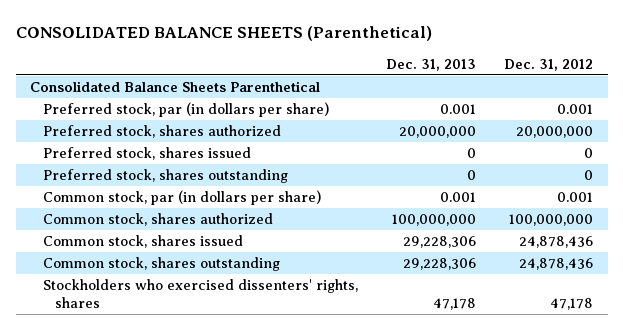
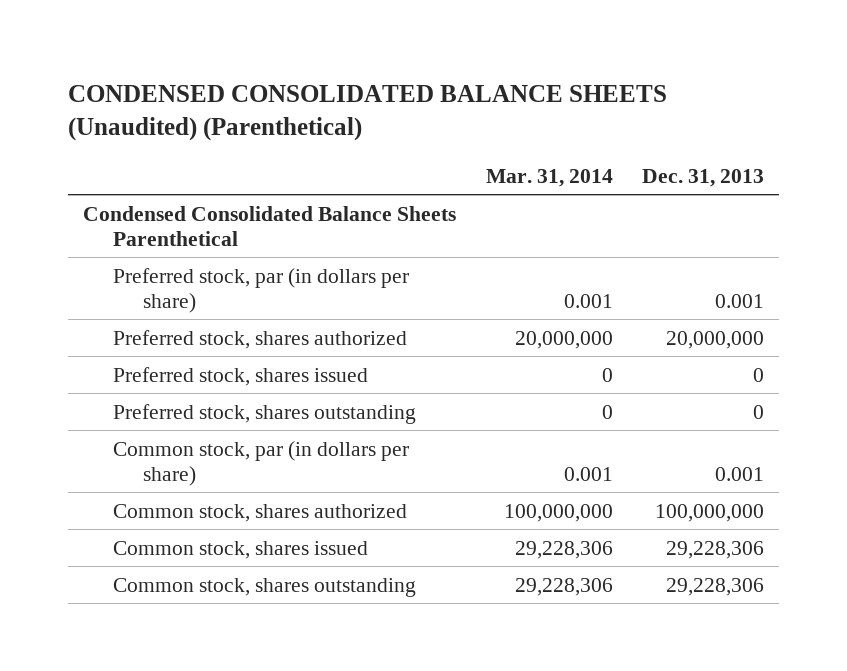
- CONSOLIDATED BALANCE SHEETS (Parenthetical)
+ CONDENSED CONSOLIDATED BALANCE SHEETS (Unaudited) (Parenthetical)
- | Dec. 31, 2013 | Dec. 31, 2012
+ | Mar. 31, 2014 | Dec. 31, 2013
- Consolidated Balance Sheets Parenthetical
+ Condensed Consolidated Balance Sheets Parenthetical
- Stockholders who exercised dissenters' rights, shares | 47,178 | 47,178

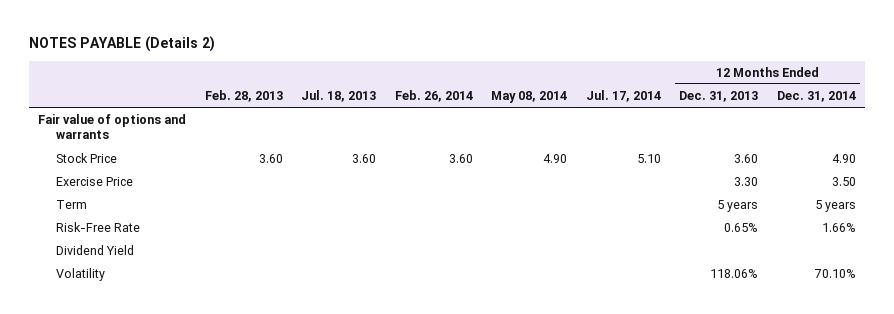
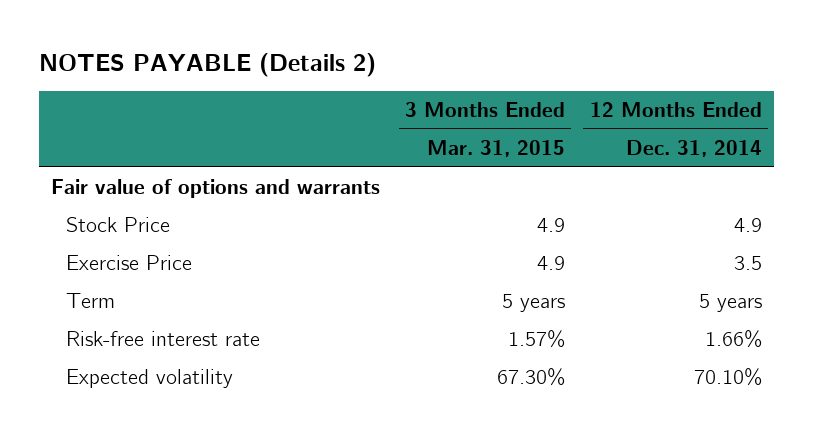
- | Feb. 28, 2013 | Jul. 18, 2013 | Feb. 26, 2014 | May 08, 2014 | Jul. 17, 2014 | 12 Months Ended Dec. 31, 2013 | 12 Months Ended Dec. 31, 2014
+ | 3 Months Ended Mar. 31, 2015 | 12 Months Ended Dec. 31, 2014
- Stock Price | 3.60 | 3.60 | 3.60 | 4.90 | 5.10 | 3.60 | 4.90
- Exercise Price | | | | | | 3.30 | 3.50
+ Stock Price | 4.9 | 4.9
+ Exercise Price | 4.9 | 3.5
- Risk-Free Rate | | | | | | 0.65% | 1.66%
- Dividend Yield
- Volatility | | | | | | 118.06% | 70.10%
+ Risk-free interest rate | 1.57% | 1.66%
+ Expected volatility | 67.30% | 70.10%

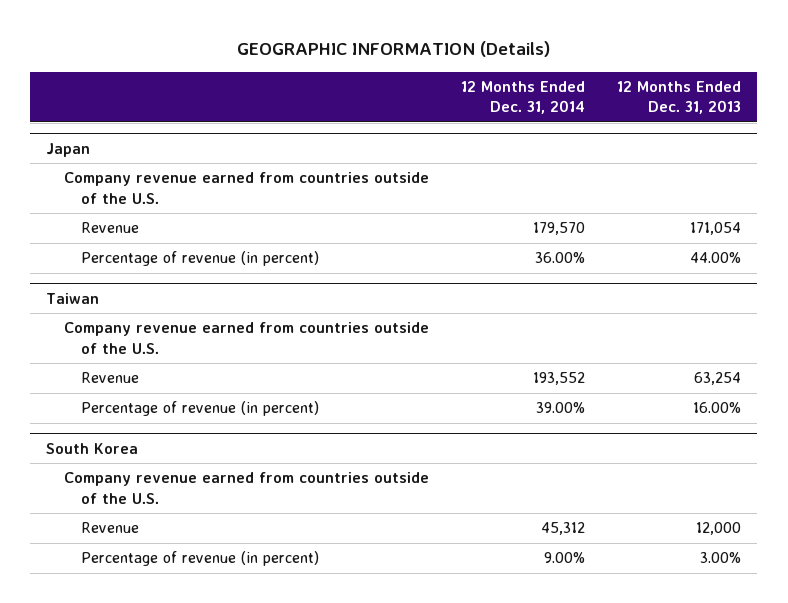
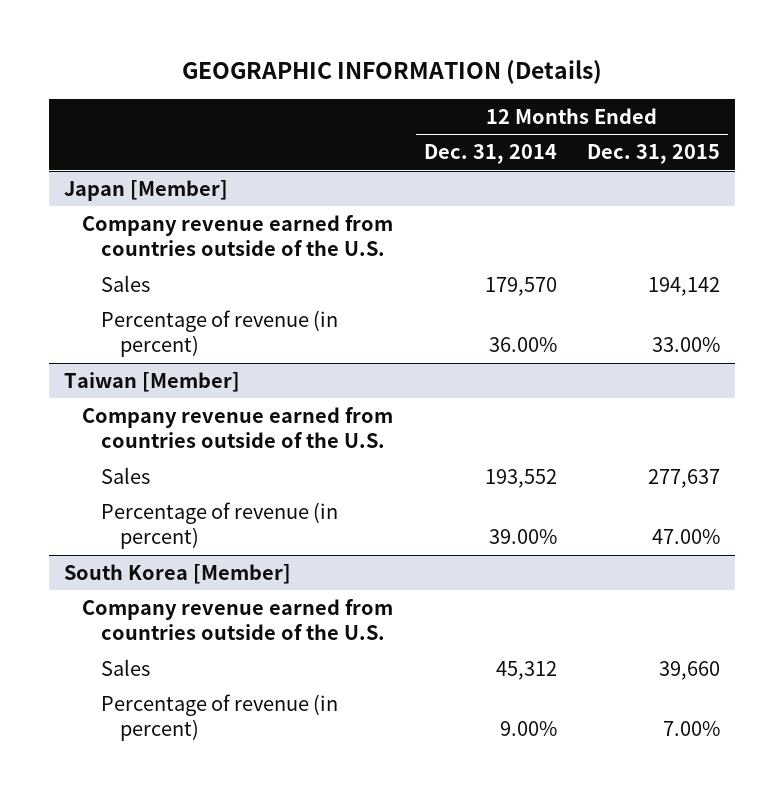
- | 12 Months Ended Dec. 31, 2014 | 12 Months Ended Dec. 31, 2013
+ | 12 Months Ended Dec. 31, 2014 | 12 Months Ended Dec. 31, 2015
- Japan
+ Japan [Member]
- Revenue | 179,570 | 171,054
+ Sales | 179,570 | 194,142
- Taiwan
+ Taiwan [Member]
- Revenue | 193,552 | 63,254
+ Sales | 193,552 | 277,637
- South Korea
+ South Korea [Member]
- Revenue | 45,312 | 12,000
+ Sales | 45,312 | 39,660

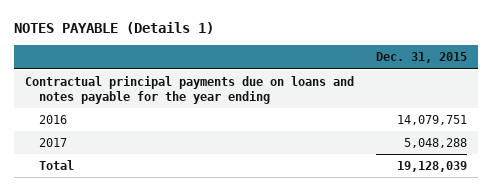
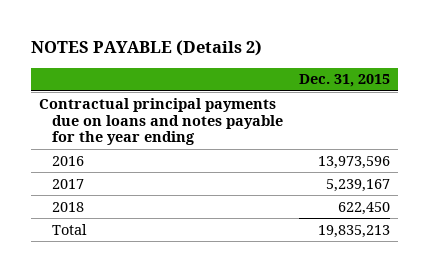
- NOTES PAYABLE (Details 1)
+ NOTES PAYABLE (Details 2)
- 2016 | 14,079,751
- 2017 | 5,048,288
- Total | 19,128,039
+ 2016 | 13,973,596
+ 2017 | 5,239,167
+ 2018 | 622,450
+ Total | 19,835,213

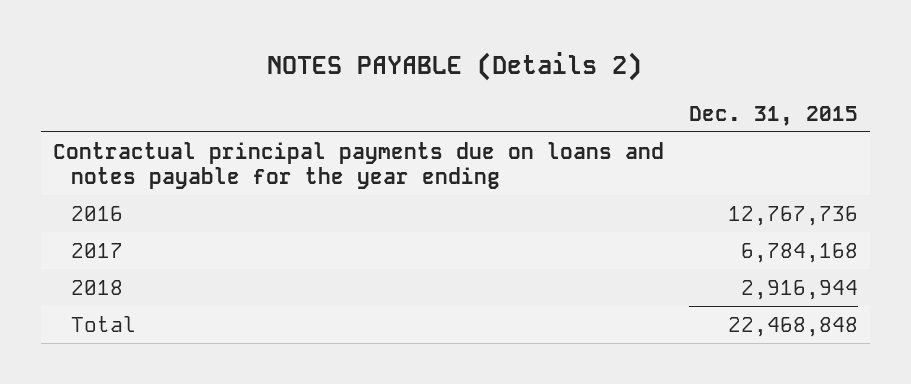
- 2016 | 13,973,596
- 2017 | 5,239,167
- 2018 | 622,450
- Total | 19,835,213
+ 2016 | 12,767,736
+ 2017 | 6,784,168
+ 2018 | 2,916,944
+ Total | 22,468,848

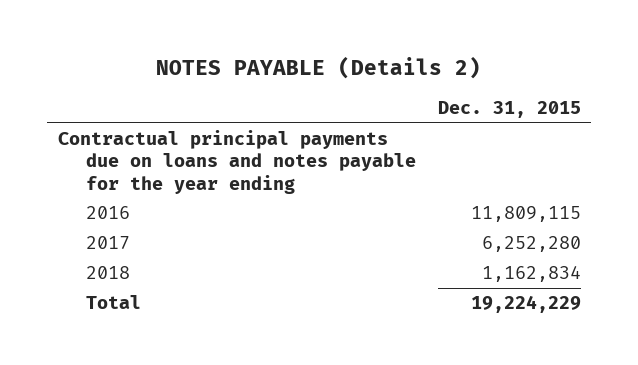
- 2016 | 12,767,736
- 2017 | 6,784,168
- 2018 | 2,916,944
- Total | 22,468,848
+ 2016 | 11,809,115
+ 2017 | 6,252,280
+ 2018 | 1,162,834
+ Total | 19,224,229

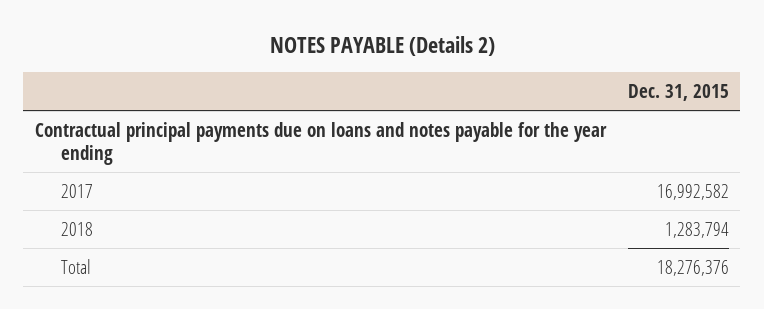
- 2016 | 11,809,115
- 2017 | 6,252,280
- 2018 | 1,162,834
- Total | 19,224,229
+ 2017 | 16,992,582
+ 2018 | 1,283,794
+ Total | 18,276,376

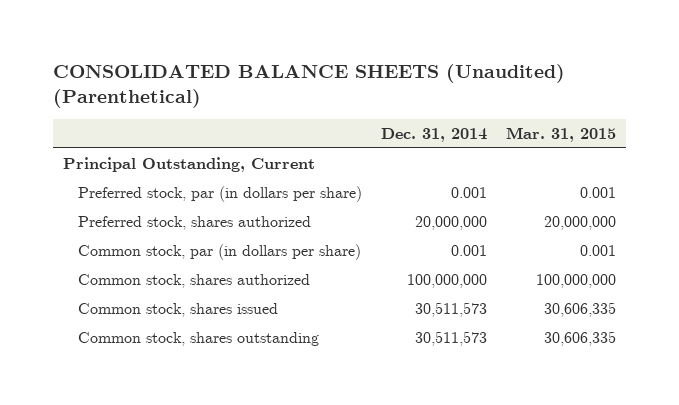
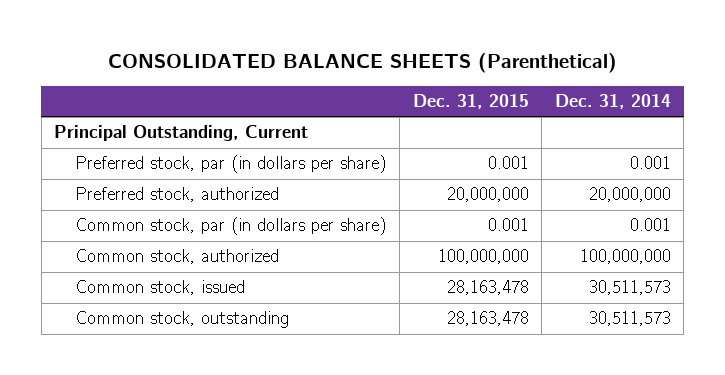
- CONSOLIDATED BALANCE SHEETS (Unaudited) (Parenthetical)
+ CONSOLIDATED BALANCE SHEETS (Parenthetical)
- | Dec. 31, 2014 | Mar. 31, 2015
+ | Dec. 31, 2015 | Dec. 31, 2014
- Preferred stock, shares authorized | 20,000,000 | 20,000,000
+ Preferred stock, authorized | 20,000,000 | 20,000,000
- Common stock, shares authorized | 100,000,000 | 100,000,000
- Common stock, shares issued | 30,511,573 | 30,606,335
- Common stock, shares outstanding | 30,511,573 | 30,606,335
+ Common stock, authorized | 100,000,000 | 100,000,000
+ Common stock, issued | 28,163,478 | 30,511,573
+ Common stock, outstanding | 28,163,478 | 30,511,573

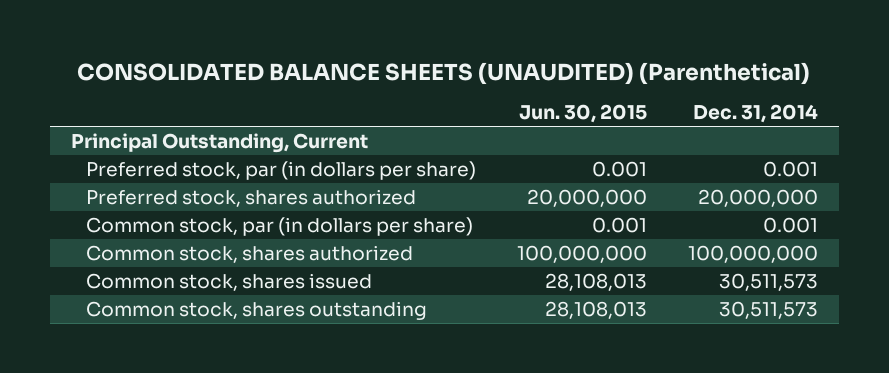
- CONSOLIDATED BALANCE SHEETS (Parenthetical)
+ CONSOLIDATED BALANCE SHEETS (UNAUDITED) (Parenthetical)
- | Dec. 31, 2015 | Dec. 31, 2014
+ | Jun. 30, 2015 | Dec. 31, 2014
- Preferred stock, authorized | 20,000,000 | 20,000,000
+ Preferred stock, shares authorized | 20,000,000 | 20,000,000
- Common stock, authorized | 100,000,000 | 100,000,000
- Common stock, issued | 28,163,478 | 30,511,573
- Common stock, outstanding | 28,163,478 | 30,511,573
+ Common stock, shares authorized | 100,000,000 | 100,000,000
+ Common stock, shares issued | 28,108,013 | 30,511,573
+ Common stock, shares outstanding | 28,108,013 | 30,511,573

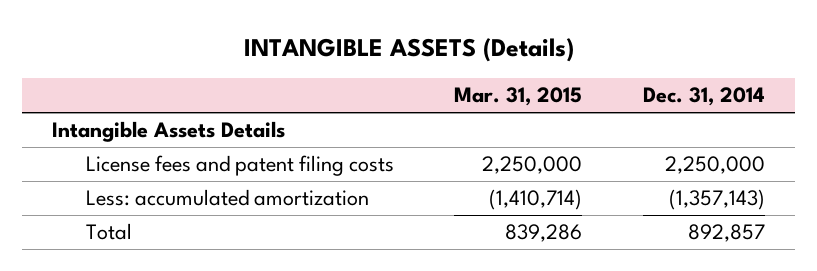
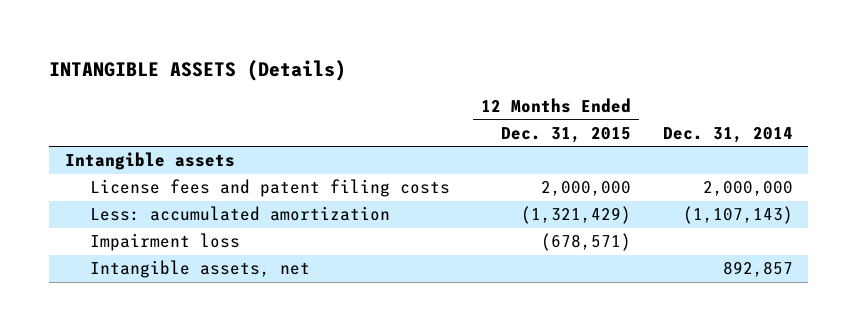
- | Mar. 31, 2015 | Dec. 31, 2014
+ | 12 Months Ended Dec. 31, 2015 | Dec. 31, 2014
- Intangible Assets Details
- License fees and patent filing costs | 2,250,000 | 2,250,000
- Less: accumulated amortization | (1,410,714) | (1,357,143)
- Total | 839,286 | 892,857
+ Intangible assets
+ License fees and patent filing costs | 2,000,000 | 2,000,000
+ Less: accumulated amortization | (1,321,429) | (1,107,143)
+ Impairment loss | (678,571) |
+ Intangible assets, net | | 892,857

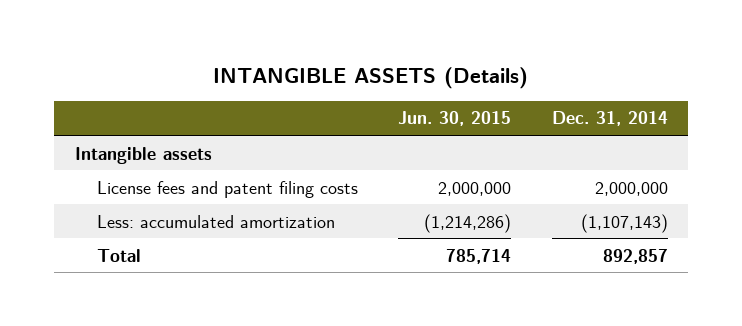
- | 12 Months Ended Dec. 31, 2015 | Dec. 31, 2014
+ | Jun. 30, 2015 | Dec. 31, 2014
- Impairment loss | (678,571) |
- Intangible assets, net | | 892,857
+ Total | 785,714 | 892,857

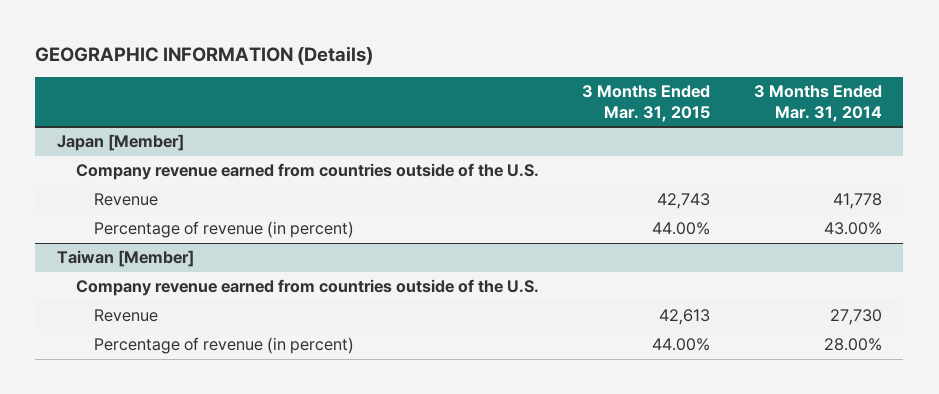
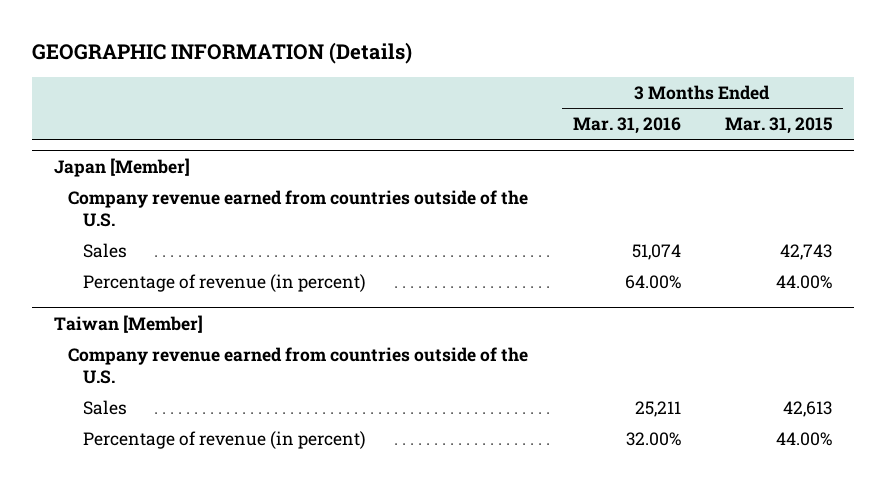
- | 3 Months Ended Mar. 31, 2015 | 3 Months Ended Mar. 31, 2014
+ | 3 Months Ended Mar. 31, 2016 | 3 Months Ended Mar. 31, 2015
@ Japan [Member]
- Revenue | 42,743 | 41,778
+ Sales | 51,074 | 42,743
@ Taiwan [Member]
- Revenue | 42,613 | 27,730
+ Sales | 25,211 | 42,613

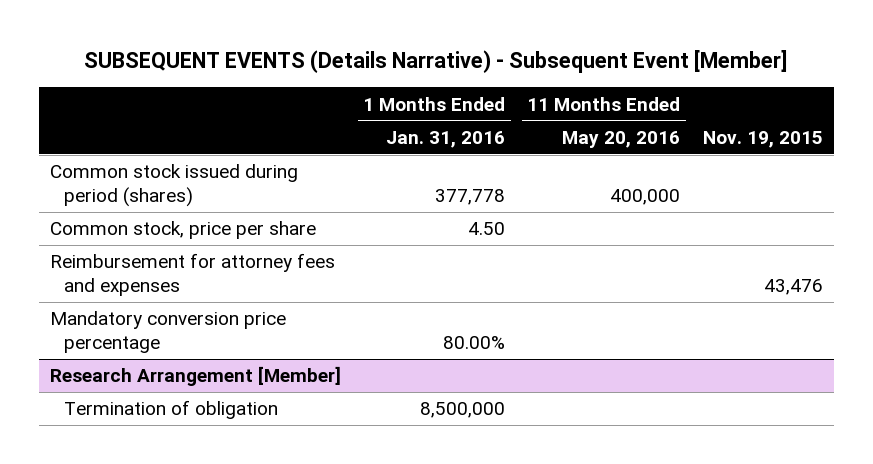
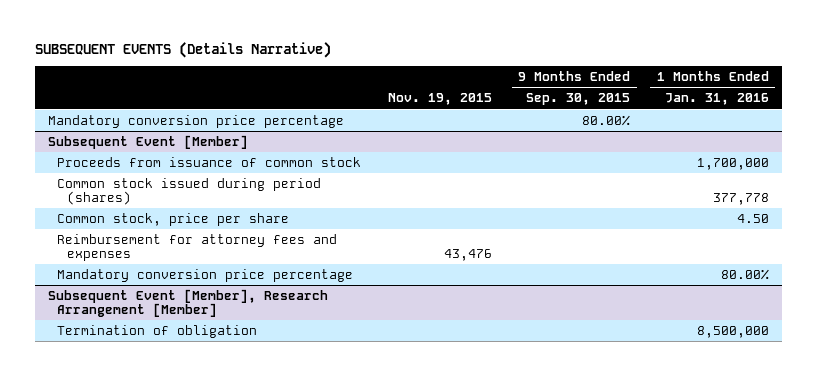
- SUBSEQUENT EVENTS (Details Narrative) - Subsequent Event [Member]
+ SUBSEQUENT EVENTS (Details Narrative)
- | 1 Months Ended Jan. 31, 2016 | 11 Months Ended May 20, 2016 | Nov. 19, 2015
+ | Nov. 19, 2015 | 9 Months Ended Sep. 30, 2015 | 1 Months Ended Jan. 31, 2016
+ Mandatory conversion price percentage | | 80.00% |
+ Subsequent Event [Member]
+ Proceeds from issuance of common stock | | | 1,700,000
- Research Arrangement [Member]
+ Subsequent Event [Member], Research Arrangement [Member]

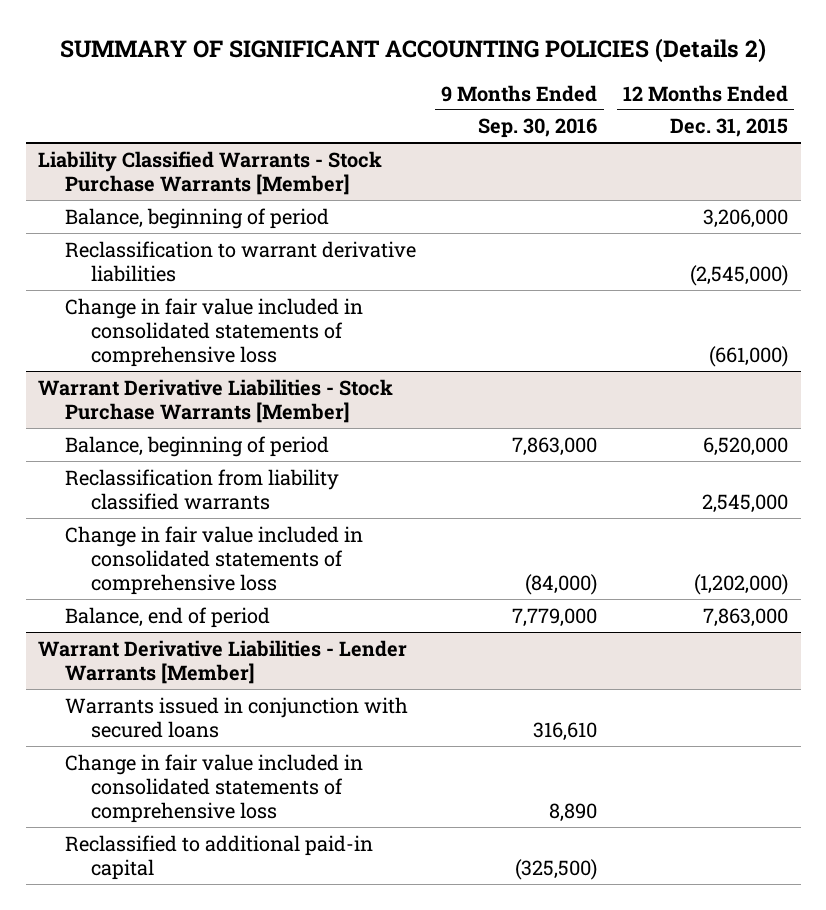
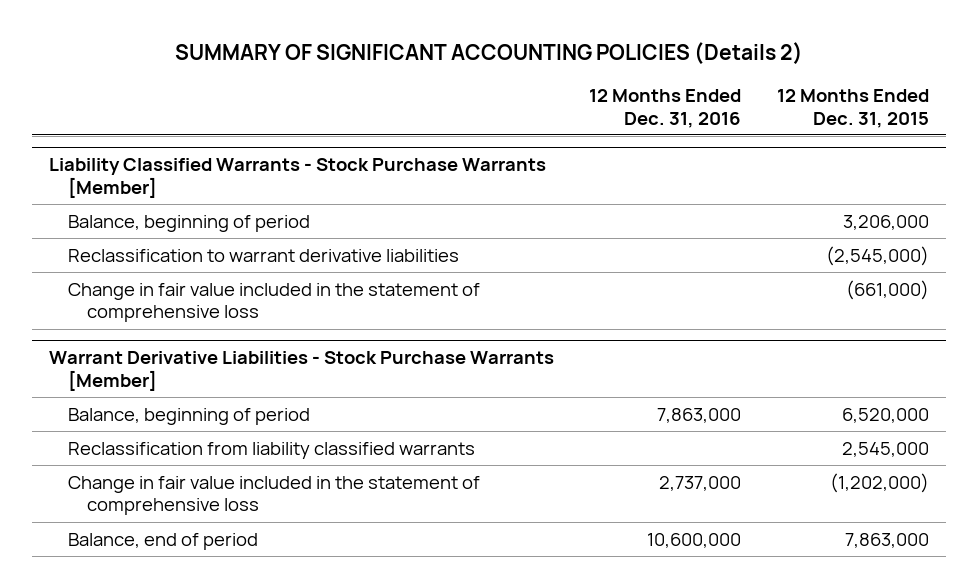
- | 9 Months Ended Sep. 30, 2016 | 12 Months Ended Dec. 31, 2015
+ | 12 Months Ended Dec. 31, 2016 | 12 Months Ended Dec. 31, 2015
@ Liability Classified Warrants - Stock Purchase Warrants [Member]
- Change in fair value included in consolidated statements of comprehensive loss | | (661,000)
+ Change in fair value included in the statement of comprehensive loss | | (661,000)
@ Warrant Derivative Liabilities - Stock Purchase Warrants [Member]
- Change in fair value included in consolidated statements of comprehensive loss | (84,000) | (1,202,000)
+ Change in fair value included in the statement of comprehensive loss | 2,737,000 | (1,202,000)
- Warrant Derivative Liabilities - Lender Warrants [Member]
- Warrants issued in conjunction with secured loans | 316,610 |
- Change in fair value included in consolidated statements of comprehensive loss | 8,890 |
- Reclassified to additional paid-in capital | (325,500) |

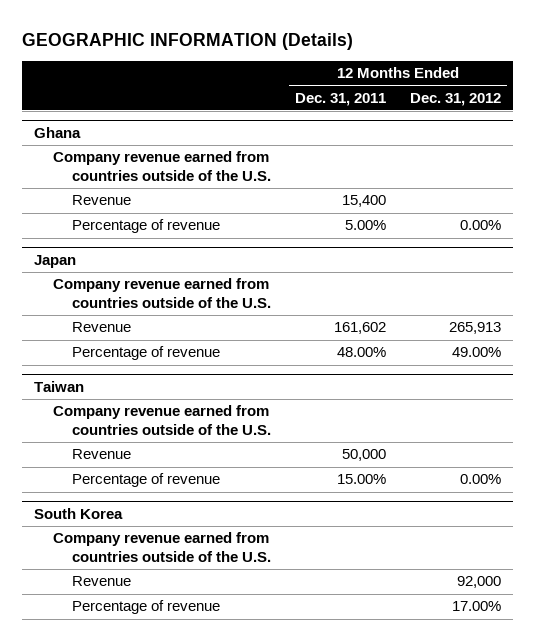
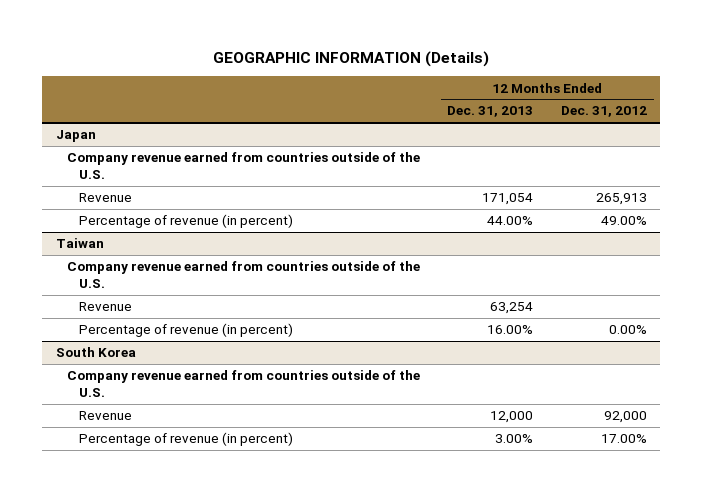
- | 12 Months Ended Dec. 31, 2011 | 12 Months Ended Dec. 31, 2012
+ | 12 Months Ended Dec. 31, 2013 | 12 Months Ended Dec. 31, 2012
- Ghana
- Company revenue earned from countries outside of the U.S.
- Revenue | 15,400 |
- Percentage of revenue | 5.00% | 0.00%
@ Japan
- Percentage of revenue | 48.00% | 49.00%
+ Percentage of revenue (in percent) | 44.00% | 49.00%
@ Taiwan
- Percentage of revenue | 15.00% | 0.00%
+ Percentage of revenue (in percent) | 16.00% | 0.00%
@ South Korea
- Percentage of revenue | | 17.00%
+ Percentage of revenue (in percent) | 3.00% | 17.00%

